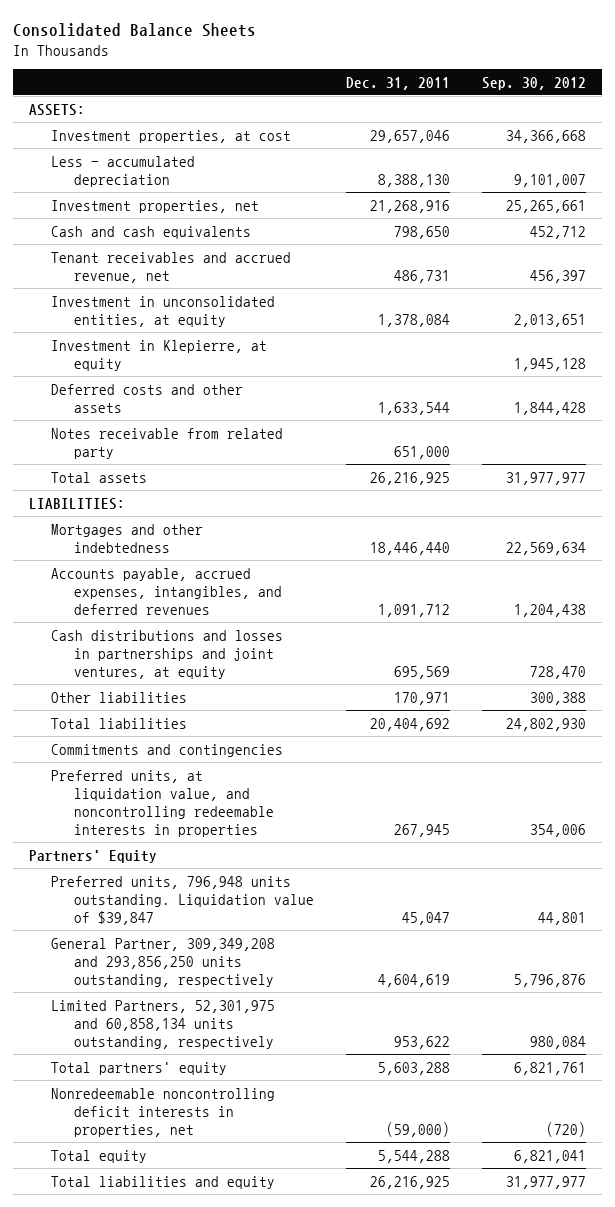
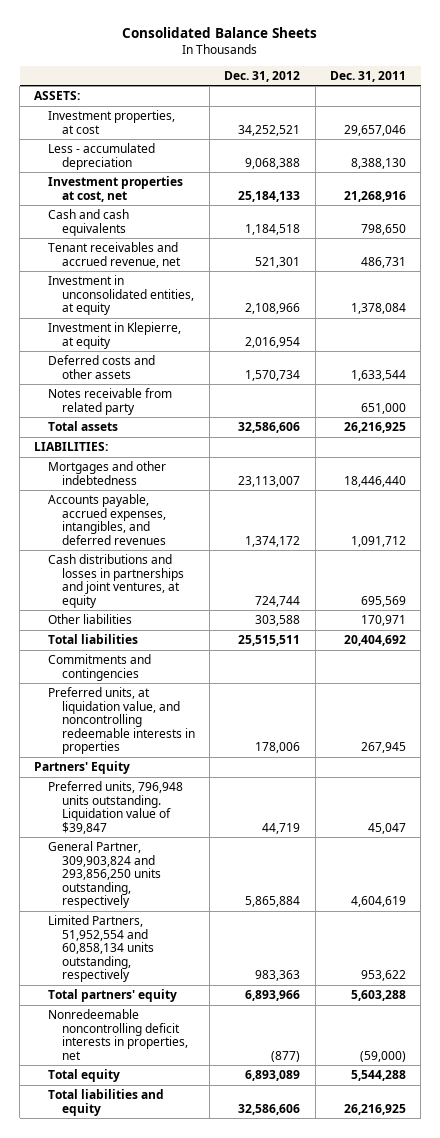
- | Dec. 31, 2011 | Sep. 30, 2012
+ | Dec. 31, 2012 | Dec. 31, 2011
- Investment properties, net | 21,268,916 | 25,265,661
+ Investment properties at cost, net | 25,184,133 | 21,268,916
- General Partner, 309,349,208 and 293,856,250 units outstanding, respectively | 4,604,619 | 5,796,876
- Limited Partners, 52,301,975 and 60,858,134 units outstanding, respectively | 953,622 | 980,084
+ General Partner, 309,903,824 and 293,856,250 units outstanding, respectively | 5,865,884 | 4,604,619
+ Limited Partners, 51,952,554 and 60,858,134 units outstanding, respectively | 983,363 | 953,622

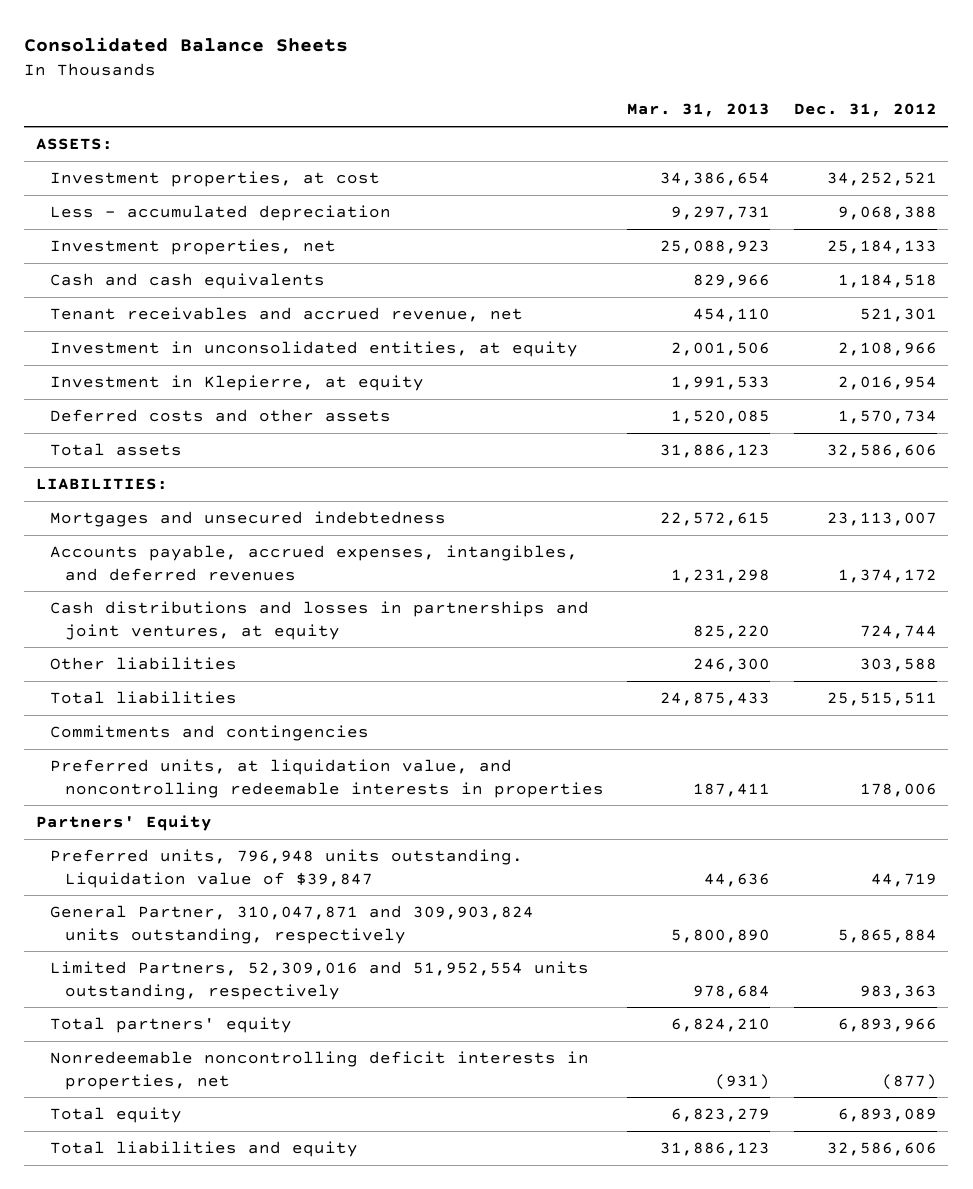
- | Dec. 31, 2012 | Dec. 31, 2011
+ | Mar. 31, 2013 | Dec. 31, 2012
- Investment properties at cost, net | 25,184,133 | 21,268,916
+ Investment properties, net | 25,088,923 | 25,184,133
- Notes receivable from related party | | 651,000
- Mortgages and other indebtedness | 23,113,007 | 18,446,440
+ Mortgages and unsecured indebtedness | 22,572,615 | 23,113,007
- General Partner, 309,903,824 and 293,856,250 units outstanding, respectively | 5,865,884 | 4,604,619
- Limited Partners, 51,952,554 and 60,858,134 units outstanding, respectively | 983,363 | 953,622
+ General Partner, 310,047,871 and 309,903,824 units outstanding, respectively | 5,800,890 | 5,865,884
+ Limited Partners, 52,309,016 and 51,952,554 units outstanding, respectively | 978,684 | 983,363

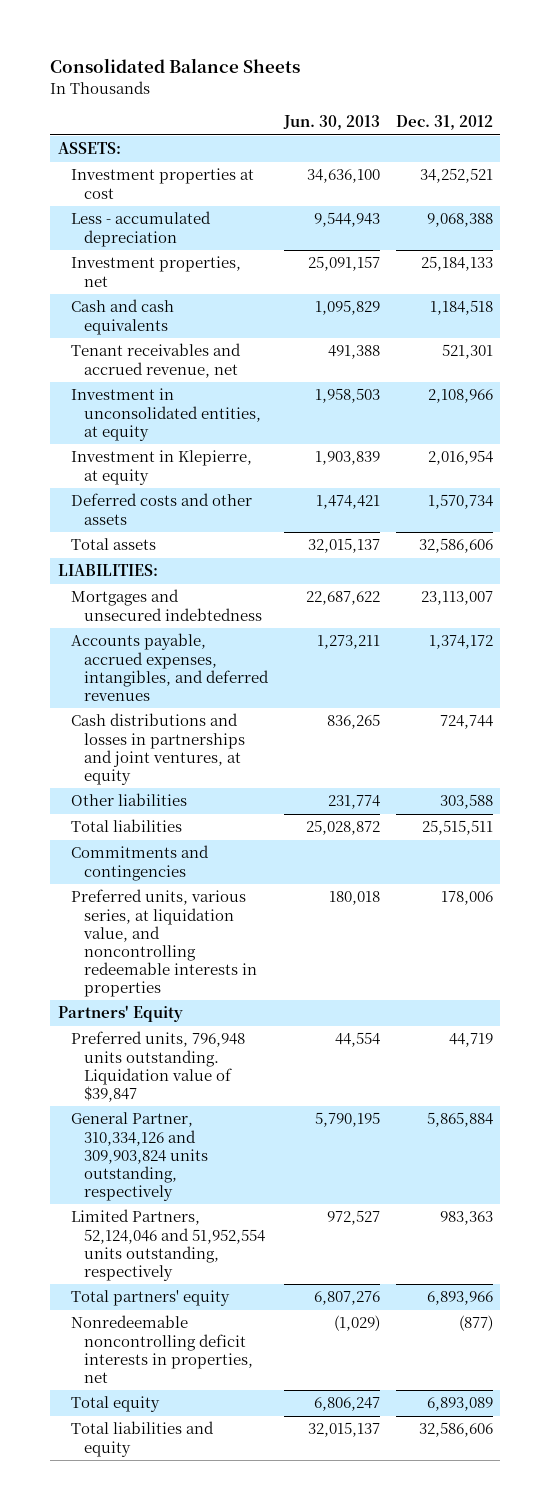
- | Mar. 31, 2013 | Dec. 31, 2012
+ | Jun. 30, 2013 | Dec. 31, 2012
- Investment properties, at cost | 34,386,654 | 34,252,521
+ Investment properties at cost | 34,636,100 | 34,252,521
- Preferred units, at liquidation value, and noncontrolling redeemable interests in properties | 187,411 | 178,006
+ Preferred units, various series, at liquidation value, and noncontrolling redeemable interests in properties | 180,018 | 178,006
- General Partner, 310,047,871 and 309,903,824 units outstanding, respectively | 5,800,890 | 5,865,884
- Limited Partners, 52,309,016 and 51,952,554 units outstanding, respectively | 978,684 | 983,363
+ General Partner, 310,334,126 and 309,903,824 units outstanding, respectively | 5,790,195 | 5,865,884
+ Limited Partners, 52,124,046 and 51,952,554 units outstanding, respectively | 972,527 | 983,363

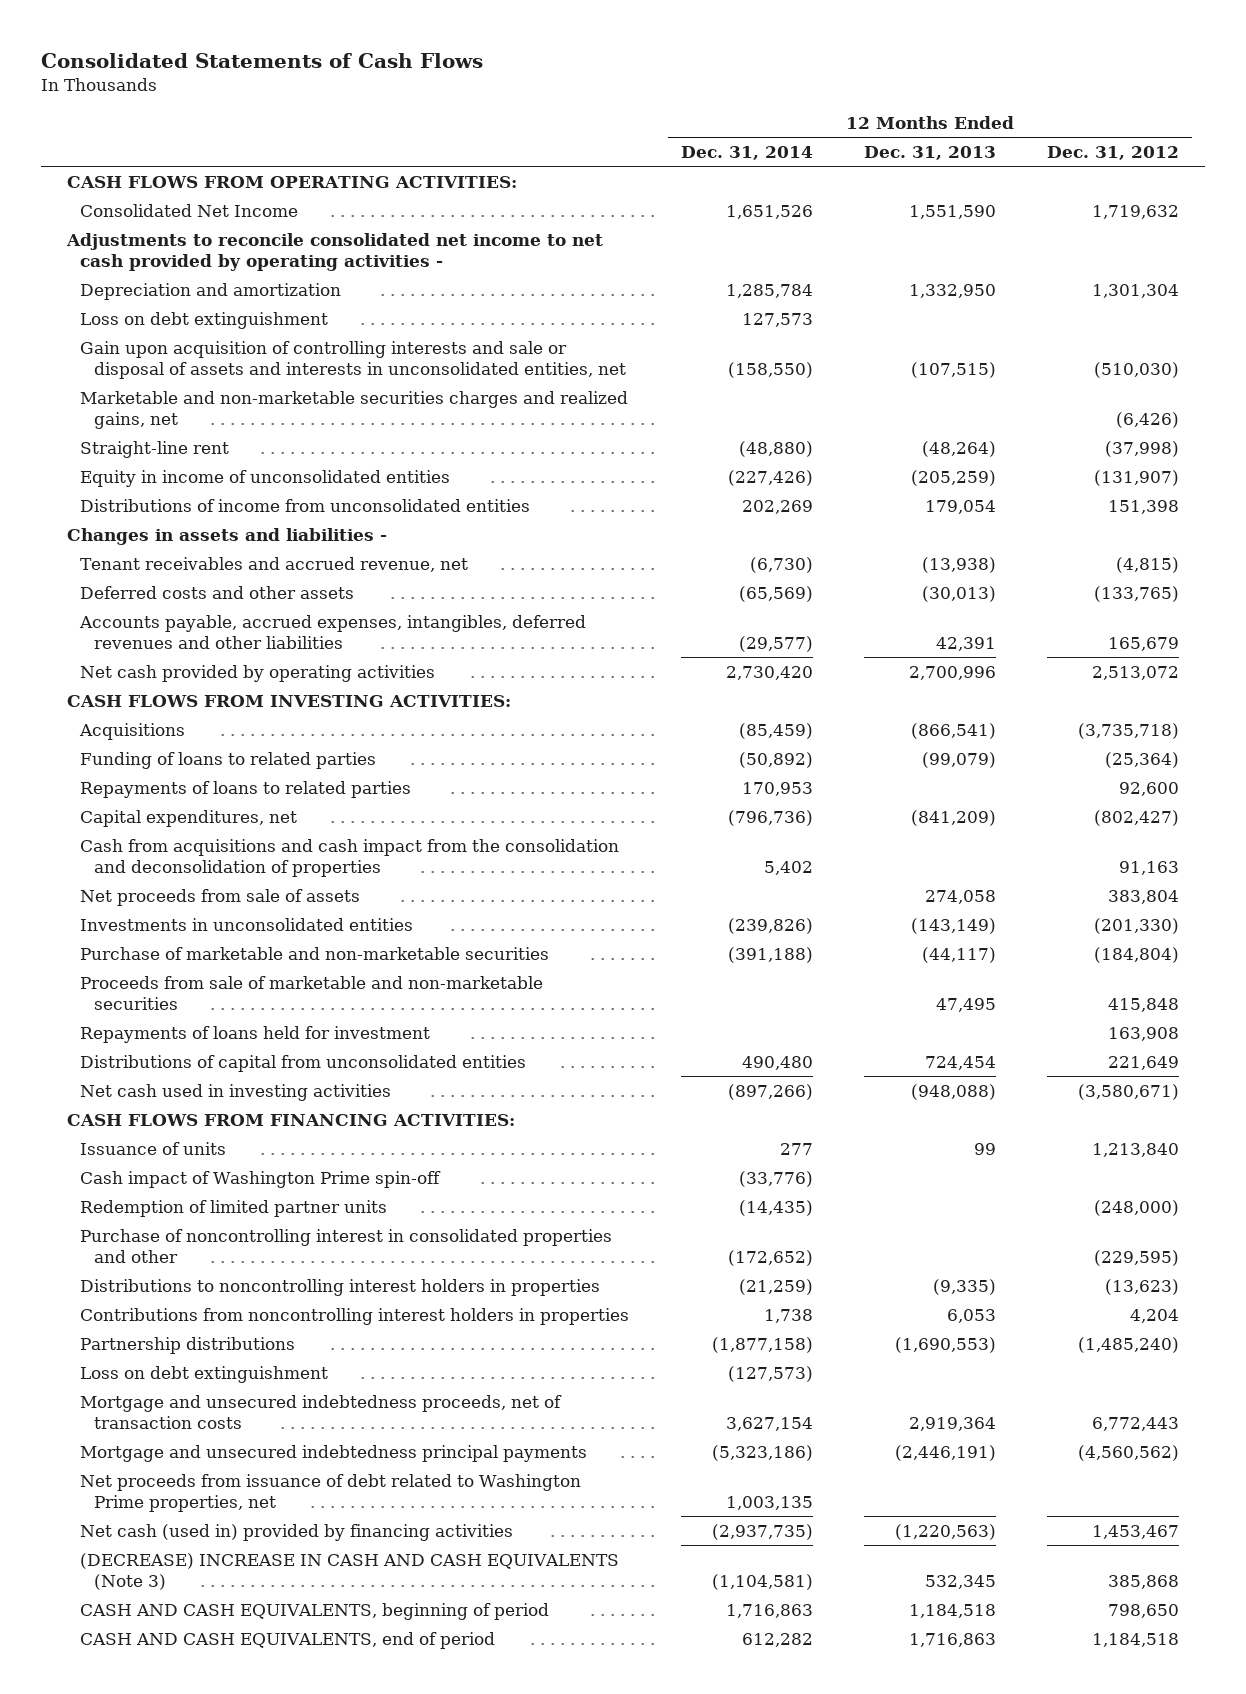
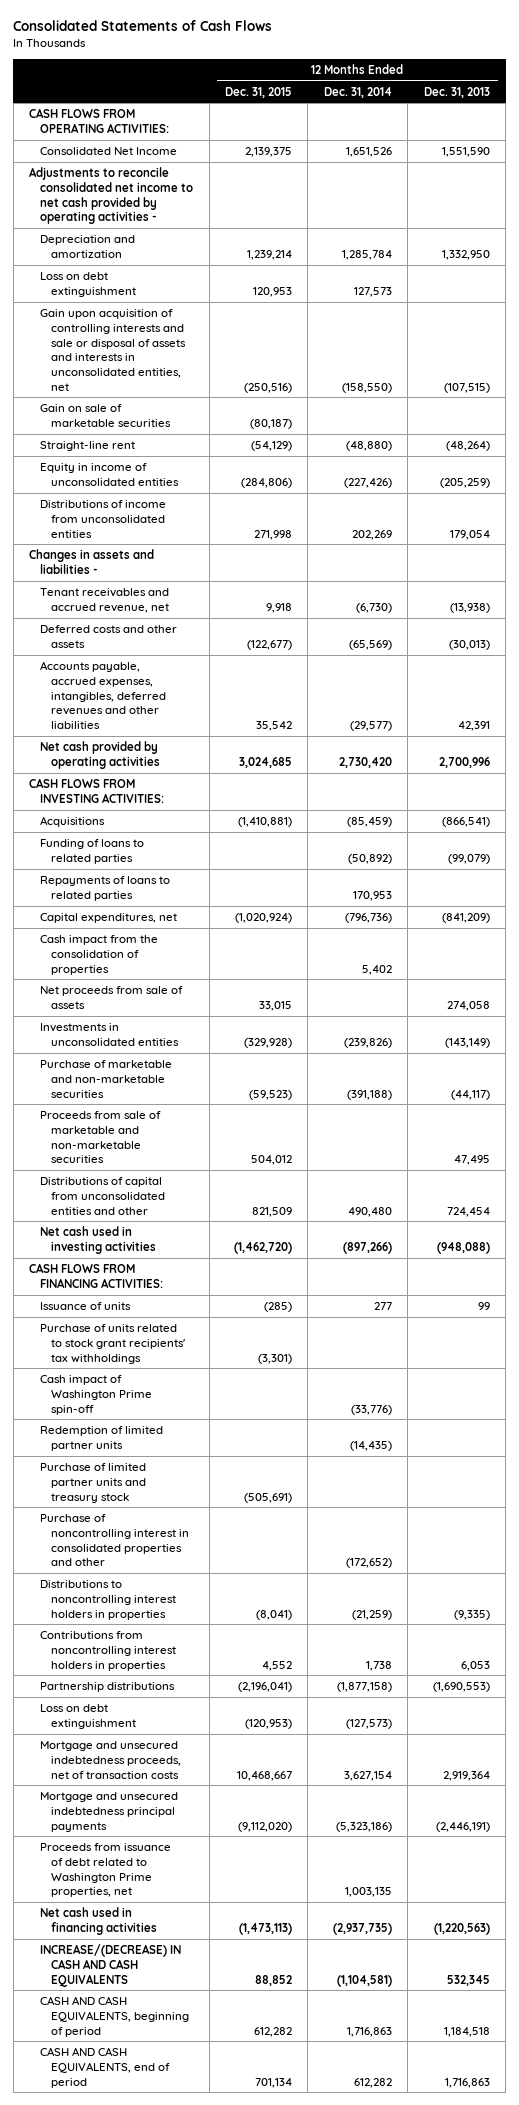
- | 12 Months Ended Dec. 31, 2014 | 12 Months Ended Dec. 31, 2013 | 12 Months Ended Dec. 31, 2012
+ | 12 Months Ended Dec. 31, 2015 | 12 Months Ended Dec. 31, 2014 | 12 Months Ended Dec. 31, 2013
- Marketable and non-marketable securities charges and realized gains, net | | | (6,426)
+ Gain on sale of marketable securities | (80,187) | |
- Cash from acquisitions and cash impact from the consolidation and deconsolidation of properties | 5,402 | | 91,163
+ Cash impact from the consolidation of properties | | 5,402 |
- Repayments of loans held for investment | | | 163,908
- Distributions of capital from unconsolidated entities | 490,480 | 724,454 | 221,649
+ Distributions of capital from unconsolidated entities and other | 821,509 | 490,480 | 724,454
+ Purchase of units related to stock grant recipients' tax withholdings | (3,301) | |
+ Purchase of limited partner units and treasury stock | (505,691) | |
- Net proceeds from issuance of debt related to Washington Prime properties, net | 1,003,135 | |
- Net cash (used in) provided by financing activities | (2,937,735) | (1,220,563) | 1,453,467
- (DECREASE) INCREASE IN CASH AND CASH EQUIVALENTS (Note 3) | (1,104,581) | 532,345 | 385,868
+ Proceeds from issuance of debt related to Washington Prime properties, net | | 1,003,135 |
+ Net cash used in financing activities | (1,473,113) | (2,937,735) | (1,220,563)
+ INCREASE/(DECREASE) IN CASH AND CASH EQUIVALENTS | 88,852 | (1,104,581) | 532,345

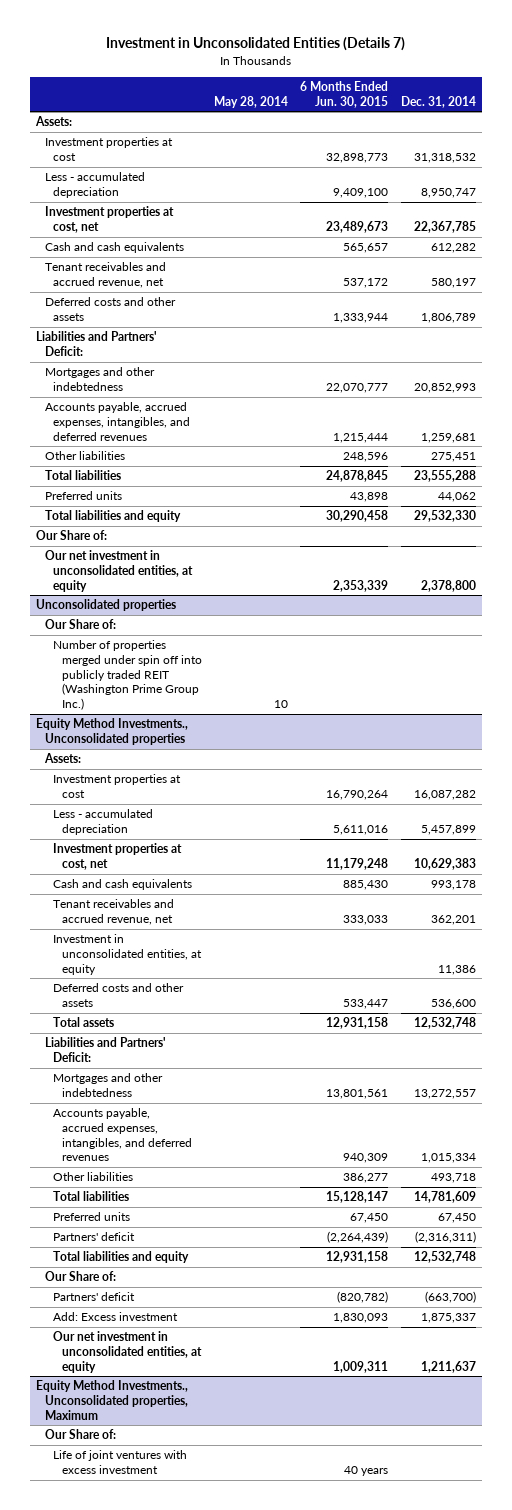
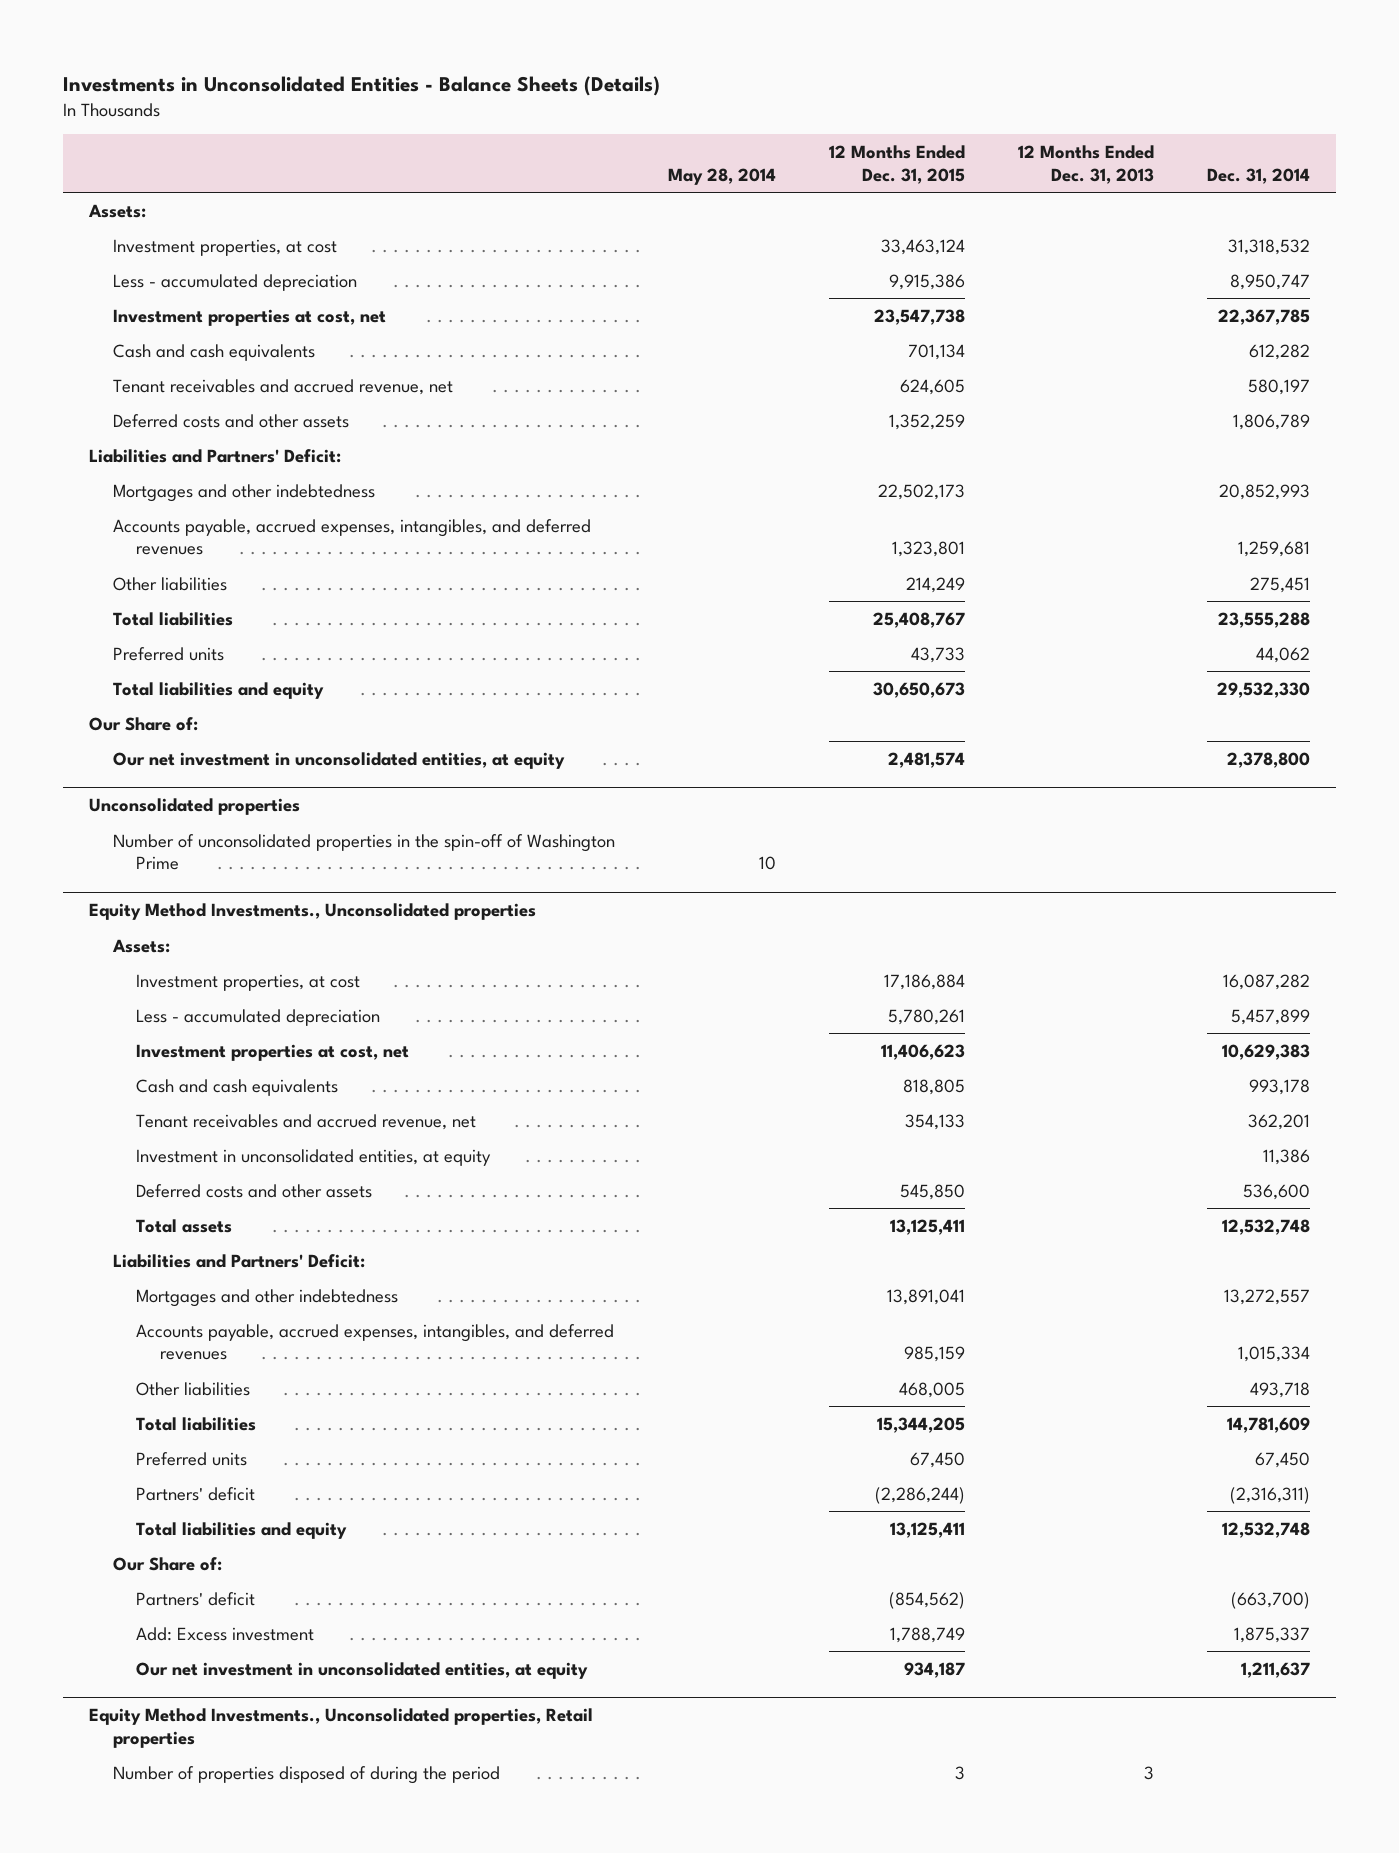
- Investment in Unconsolidated Entities (Details 7)
+ Investments in Unconsolidated Entities - Balance Sheets (Details)
- | May 28, 2014 | 6 Months Ended Jun. 30, 2015 | Dec. 31, 2014
+ | May 28, 2014 | 12 Months Ended Dec. 31, 2015 | 12 Months Ended Dec. 31, 2013 | Dec. 31, 2014
- Investment properties at cost | | 32,898,773 | 31,318,532
+ Investment properties, at cost | | 33,463,124 | | 31,318,532
@ Unconsolidated properties
- Our Share of:
- Number of properties merged under spin off into publicly traded REIT (Washington Prime Group Inc.) | 10 | |
+ Number of unconsolidated properties in the spin-off of Washington Prime | 10 | | |
@ Equity Method Investments., Unconsolidated properties
- Investment properties at cost | | 16,790,264 | 16,087,282
+ Investment properties, at cost | | 17,186,884 | | 16,087,282
- Equity Method Investments., Unconsolidated properties, Maximum
- Our Share of:
- Life of joint ventures with excess investment | | 40 years |
+ Equity Method Investments., Unconsolidated properties, Retail properties
+ Number of properties disposed of during the period | | 3 | 3 |

